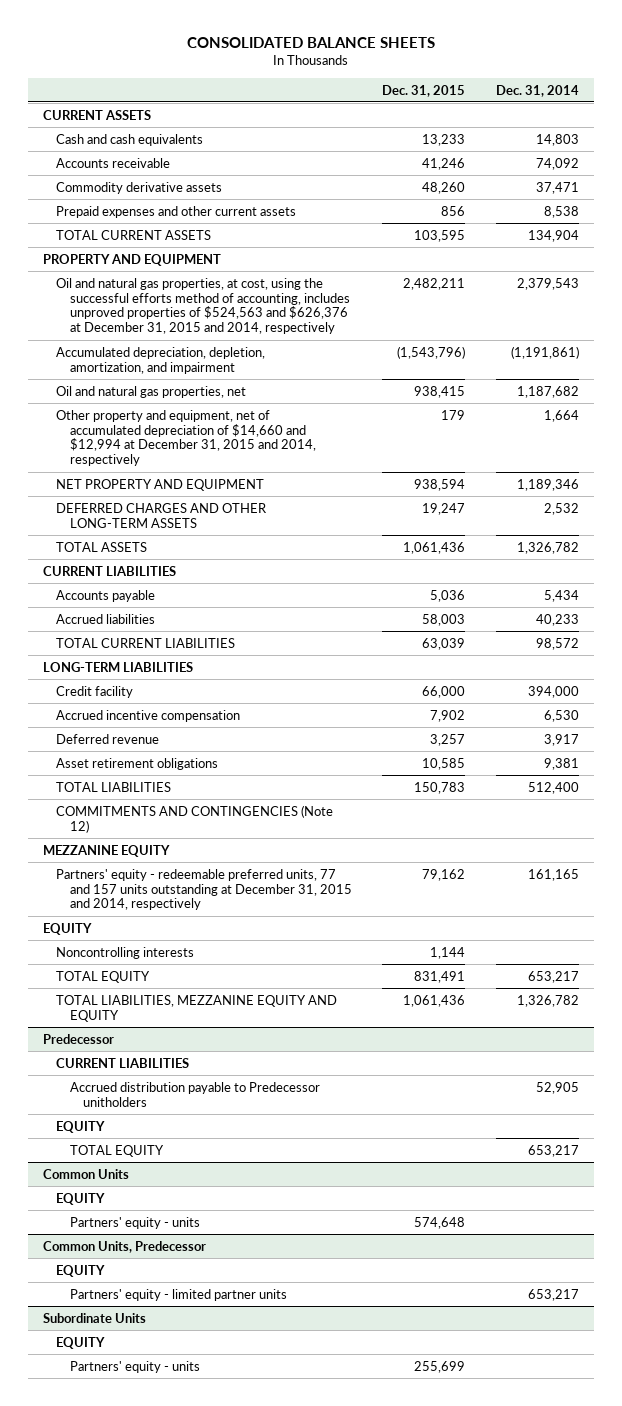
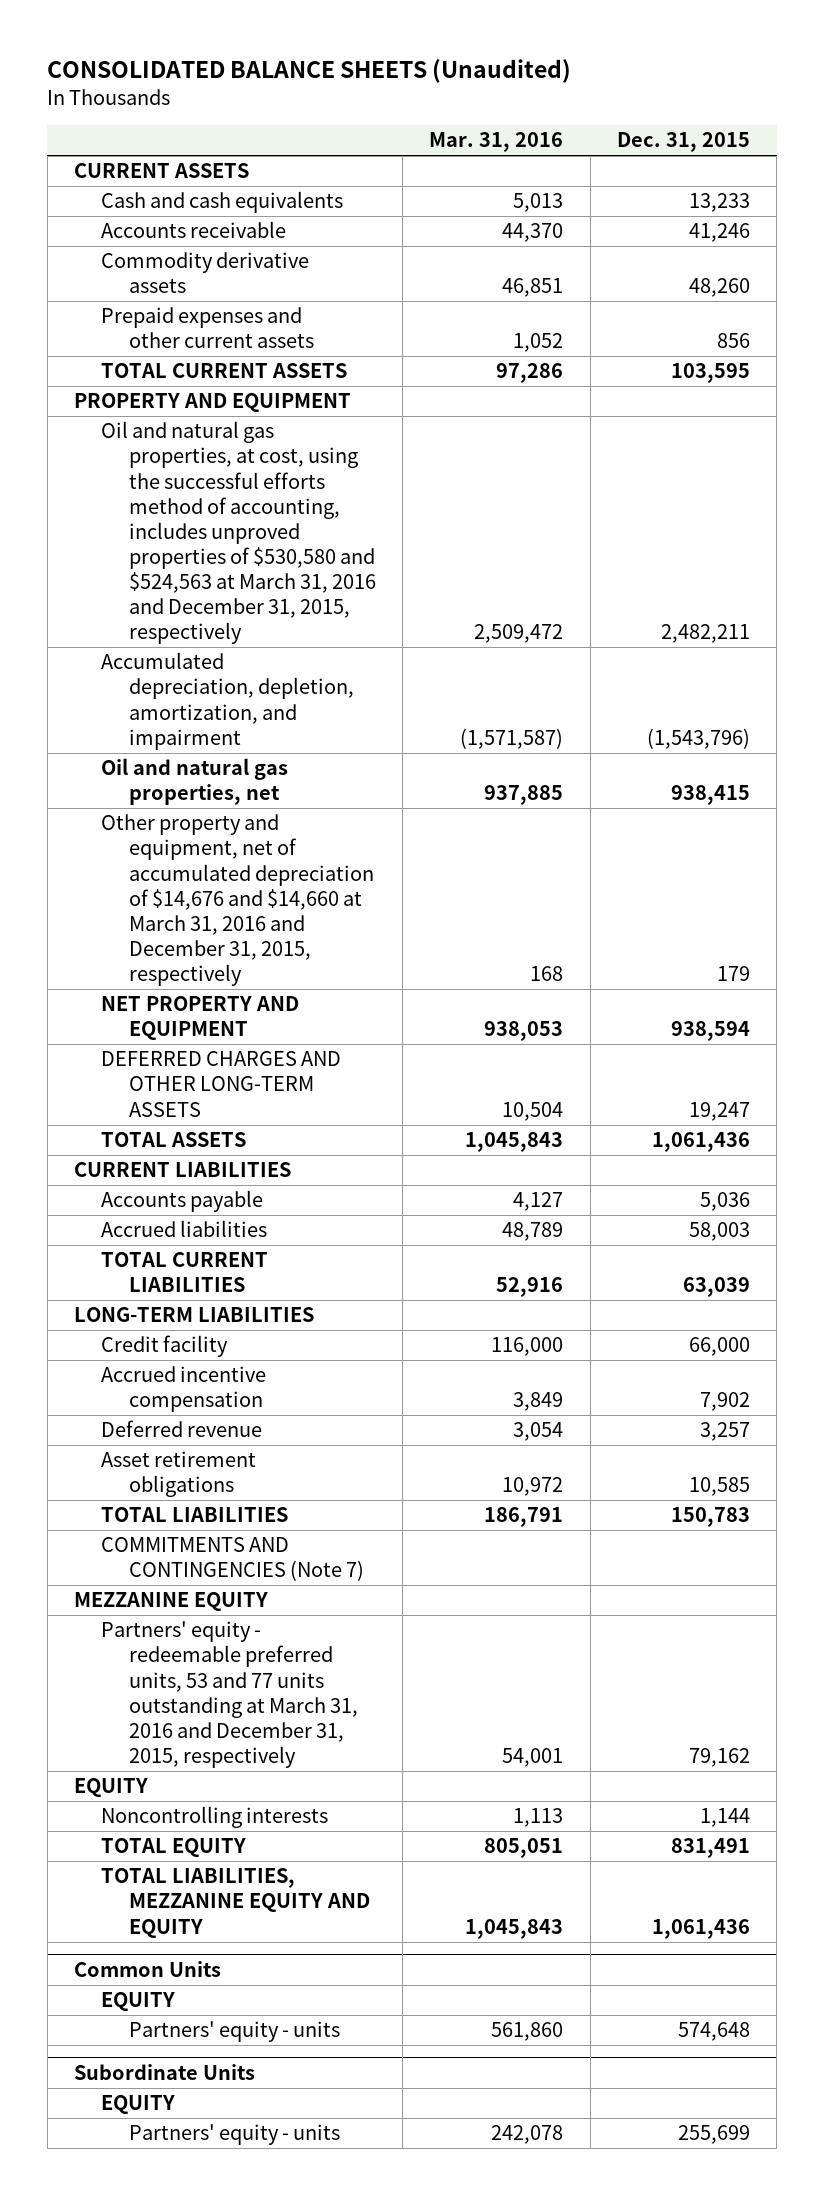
- CONSOLIDATED BALANCE SHEETS
+ CONSOLIDATED BALANCE SHEETS (Unaudited)
- | Dec. 31, 2015 | Dec. 31, 2014
+ | Mar. 31, 2016 | Dec. 31, 2015
- Oil and natural gas properties, at cost, using the successful efforts method of accounting, includes unproved properties of $524,563 and $626,376 at December 31, 2015 and 2014, respectively | 2,482,211 | 2,379,543
+ Oil and natural gas properties, at cost, using the successful efforts method of accounting, includes unproved properties of $530,580 and $524,563 at March 31, 2016 and December 31, 2015, respectively | 2,509,472 | 2,482,211
- Other property and equipment, net of accumulated depreciation of $14,660 and $12,994 at December 31, 2015 and 2014, respectively | 179 | 1,664
+ Other property and equipment, net of accumulated depreciation of $14,676 and $14,660 at March 31, 2016 and December 31, 2015, respectively | 168 | 179
- COMMITMENTS AND CONTINGENCIES (Note 12)
+ COMMITMENTS AND CONTINGENCIES (Note 7)
- Partners' equity - redeemable preferred units, 77 and 157 units outstanding at December 31, 2015 and 2014, respectively | 79,162 | 161,165
+ Partners' equity - redeemable preferred units, 53 and 77 units outstanding at March 31, 2016 and December 31, 2015, respectively | 54,001 | 79,162
- Predecessor
- CURRENT LIABILITIES
- Accrued distribution payable to Predecessor unitholders | | 52,905
- EQUITY
- TOTAL EQUITY | | 653,217
- Common Units, Predecessor
- EQUITY
- Partners' equity - limited partner units | | 653,217

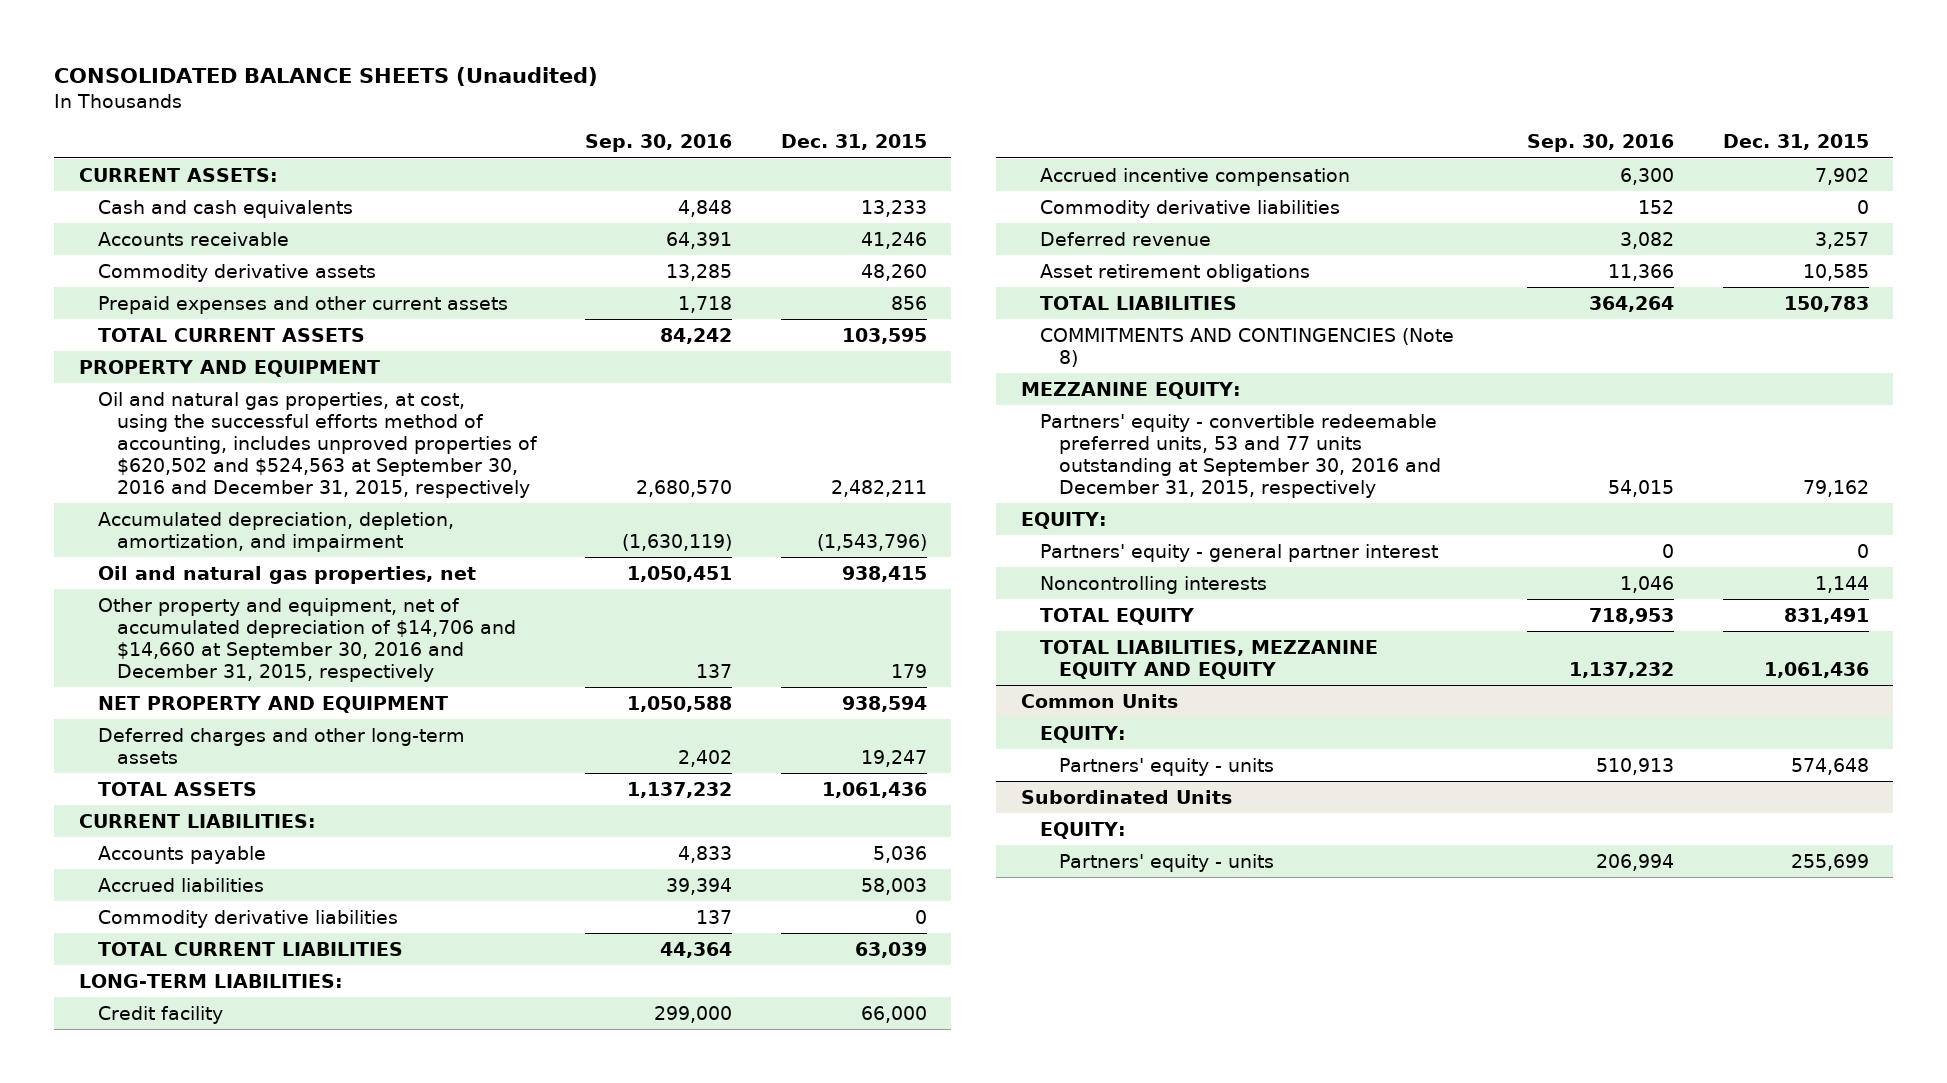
- | Mar. 31, 2016 | Dec. 31, 2015
+ | Sep. 30, 2016 | Dec. 31, 2015
- CURRENT ASSETS
+ CURRENT ASSETS:
- Oil and natural gas properties, at cost, using the successful efforts method of accounting, includes unproved properties of $530,580 and $524,563 at March 31, 2016 and December 31, 2015, respectively | 2,509,472 | 2,482,211
+ Oil and natural gas properties, at cost, using the successful efforts method of accounting, includes unproved properties of $620,502 and $524,563 at September 30, 2016 and December 31, 2015, respectively | 2,680,570 | 2,482,211
- Other property and equipment, net of accumulated depreciation of $14,676 and $14,660 at March 31, 2016 and December 31, 2015, respectively | 168 | 179
+ Other property and equipment, net of accumulated depreciation of $14,706 and $14,660 at September 30, 2016 and December 31, 2015, respectively | 137 | 179
- DEFERRED CHARGES AND OTHER LONG-TERM ASSETS | 10,504 | 19,247
+ Deferred charges and other long-term assets | 2,402 | 19,247
- CURRENT LIABILITIES
+ CURRENT LIABILITIES:
+ Commodity derivative liabilities | 137 | 0
- LONG-TERM LIABILITIES
+ LONG-TERM LIABILITIES:
+ Commodity derivative liabilities | 152 | 0
- COMMITMENTS AND CONTINGENCIES (Note 7)
- MEZZANINE EQUITY
- Partners' equity - redeemable preferred units, 53 and 77 units outstanding at March 31, 2016 and December 31, 2015, respectively | 54,001 | 79,162
- EQUITY
+ COMMITMENTS AND CONTINGENCIES (Note 8)
+ MEZZANINE EQUITY:
+ Partners' equity - convertible redeemable preferred units, 53 and 77 units outstanding at September 30, 2016 and December 31, 2015, respectively | 54,015 | 79,162
+ EQUITY:
+ Partners' equity - general partner interest | 0 | 0
@ Common Units
- EQUITY
+ EQUITY:
- Subordinate Units
- EQUITY
+ Subordinated Units
+ EQUITY:

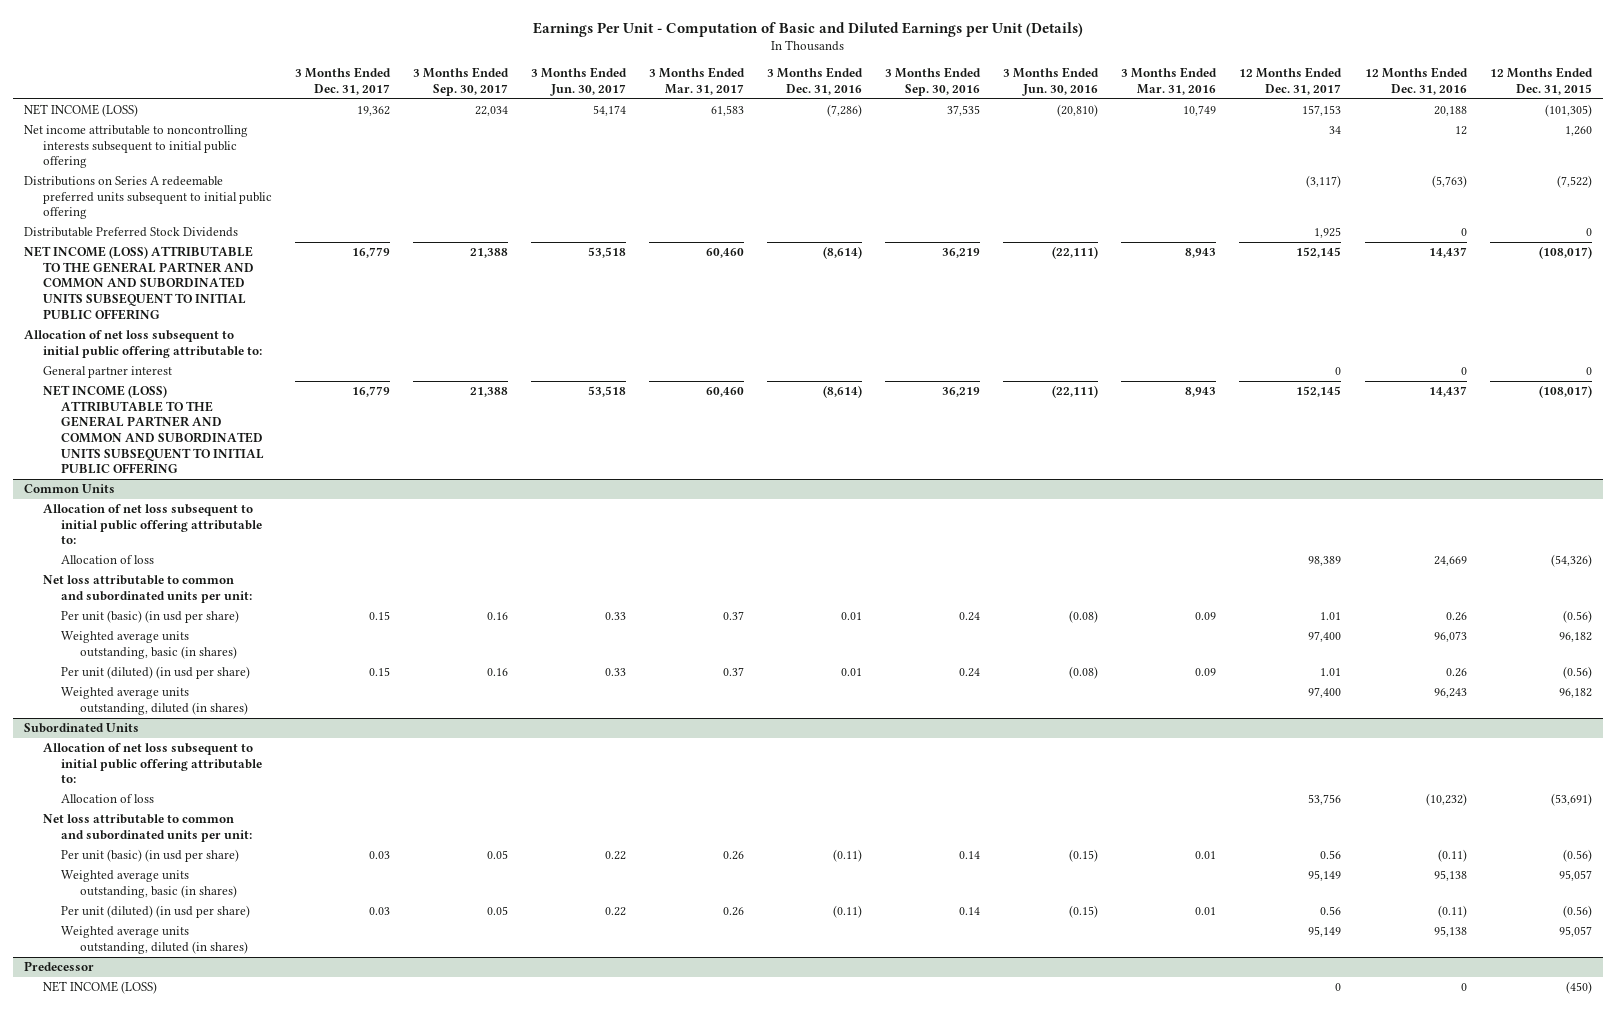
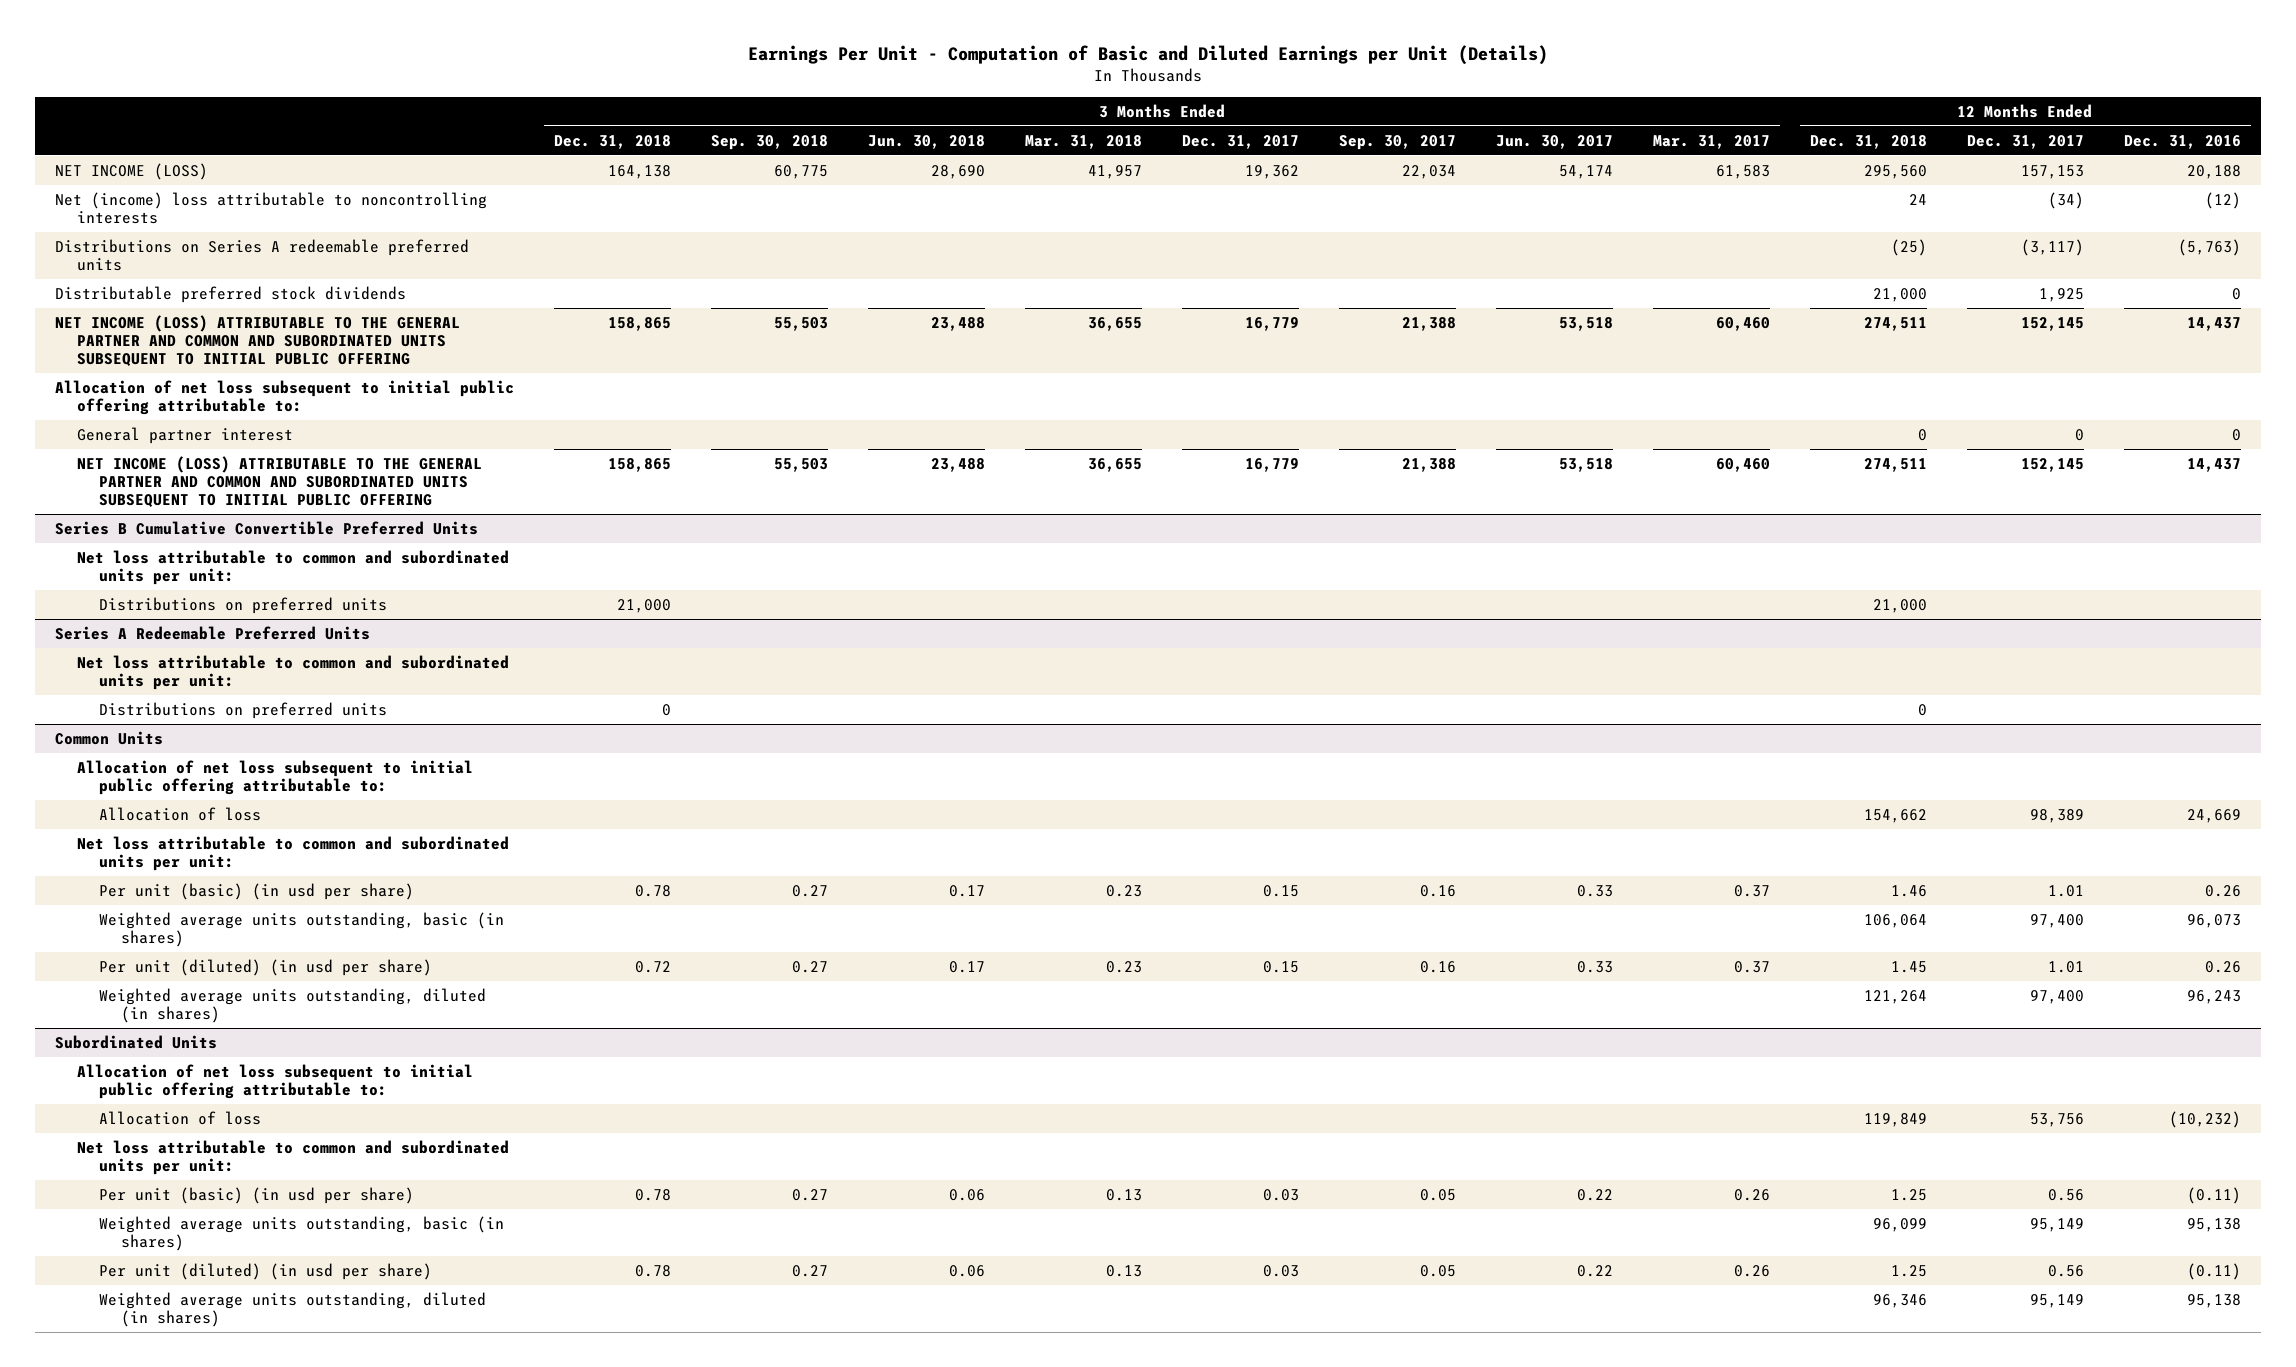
- | 3 Months Ended Dec. 31, 2017 | 3 Months Ended Sep. 30, 2017 | 3 Months Ended Jun. 30, 2017 | 3 Months Ended Mar. 31, 2017 | 3 Months Ended Dec. 31, 2016 | 3 Months Ended Sep. 30, 2016 | 3 Months Ended Jun. 30, 2016 | 3 Months Ended Mar. 31, 2016 | 12 Months Ended Dec. 31, 2017 | 12 Months Ended Dec. 31, 2016 | 12 Months Ended Dec. 31, 2015
+ | 3 Months Ended Dec. 31, 2018 | 3 Months Ended Sep. 30, 2018 | 3 Months Ended Jun. 30, 2018 | 3 Months Ended Mar. 31, 2018 | 3 Months Ended Dec. 31, 2017 | 3 Months Ended Sep. 30, 2017 | 3 Months Ended Jun. 30, 2017 | 3 Months Ended Mar. 31, 2017 | 12 Months Ended Dec. 31, 2018 | 12 Months Ended Dec. 31, 2017 | 12 Months Ended Dec. 31, 2016
- Net income attributable to noncontrolling interests subsequent to initial public offering | | | | | | | | | 34 | 12 | 1,260
- Distributions on Series A redeemable preferred units subsequent to initial public offering | | | | | | | | | (3,117) | (5,763) | (7,522)
- Distributable Preferred Stock Dividends | | | | | | | | | 1,925 | 0 | 0
+ Net (income) loss attributable to noncontrolling interests | | | | | | | | | 24 | (34) | (12)
+ Distributions on Series A redeemable preferred units | | | | | | | | | (25) | (3,117) | (5,763)
+ Distributable preferred stock dividends | | | | | | | | | 21,000 | 1,925 | 0
+ Series B Cumulative Convertible Preferred Units
+ Net loss attributable to common and subordinated units per unit:
+ Distributions on preferred units | 21,000 | | | | | | | | 21,000 | |
+ Series A Redeemable Preferred Units
+ Net loss attributable to common and subordinated units per unit:
+ Distributions on preferred units | 0 | | | | | | | | 0 | |
- Predecessor
- NET INCOME (LOSS) | | | | | | | | | 0 | 0 | (450)

